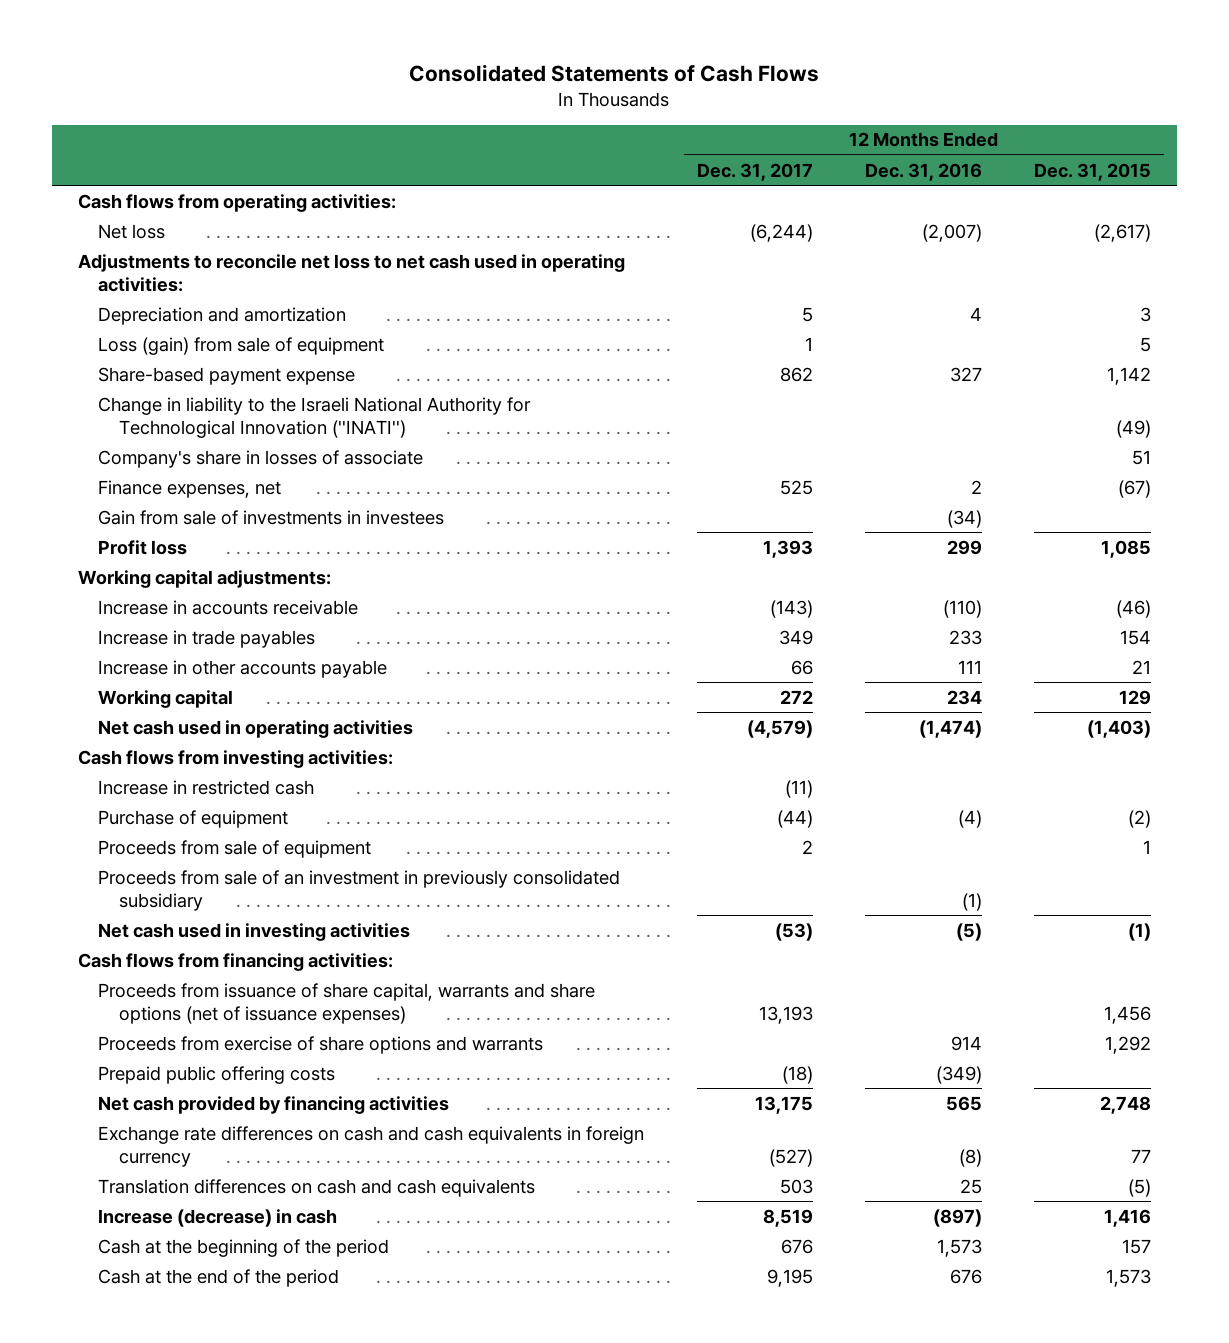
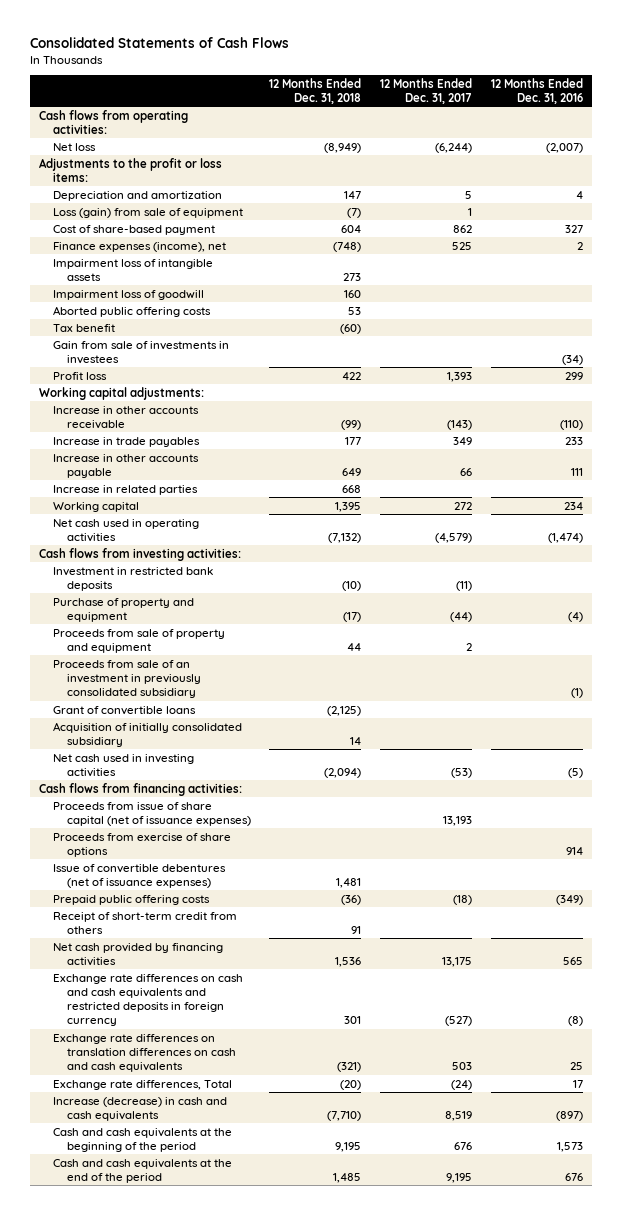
- | 12 Months Ended Dec. 31, 2017 | 12 Months Ended Dec. 31, 2016 | 12 Months Ended Dec. 31, 2015
+ | 12 Months Ended Dec. 31, 2018 | 12 Months Ended Dec. 31, 2017 | 12 Months Ended Dec. 31, 2016
- Adjustments to reconcile net loss to net cash used in operating activities:
+ Adjustments to the profit or loss items:
- Share-based payment expense | 862 | 327 | 1,142
- Change in liability to the Israeli National Authority for Technological Innovation (''INATI'') | | | (49)
- Company's share in losses of associate | | | 51
- Finance expenses, net | 525 | 2 | (67)
+ Cost of share-based payment | 604 | 862 | 327
+ Finance expenses (income), net | (748) | 525 | 2
+ Impairment loss of intangible assets | 273 | |
+ Impairment loss of goodwill | 160 | |
+ Aborted public offering costs | 53 | |
+ Tax benefit | (60) | |
- Increase in accounts receivable | (143) | (110) | (46)
+ Increase in other accounts receivable | (99) | (143) | (110)
+ Increase in related parties | 668 | |
- Increase in restricted cash | (11) | |
- Purchase of equipment | (44) | (4) | (2)
- Proceeds from sale of equipment | 2 | | 1
+ Investment in restricted bank deposits | (10) | (11) |
+ Purchase of property and equipment | (17) | (44) | (4)
+ Proceeds from sale of property and equipment | 44 | 2 |
+ Grant of convertible loans | (2,125) | |
+ Acquisition of initially consolidated subsidiary | 14 | |
- Proceeds from issuance of share capital, warrants and share options (net of issuance expenses) | 13,193 | | 1,456
- Proceeds from exercise of share options and warrants | | 914 | 1,292
+ Proceeds from issue of share capital (net of issuance expenses) | | 13,193 |
+ Proceeds from exercise of share options | | | 914
+ Issue of convertible debentures (net of issuance expenses) | 1,481 | |
+ Receipt of short-term credit from others | 91 | |
- Exchange rate differences on cash and cash equivalents in foreign currency | (527) | (8) | 77
- Translation differences on cash and cash equivalents | 503 | 25 | (5)
- Increase (decrease) in cash | 8,519 | (897) | 1,416
- Cash at the beginning of the period | 676 | 1,573 | 157
- Cash at the end of the period | 9,195 | 676 | 1,573
+ Exchange rate differences on cash and cash equivalents and restricted deposits in foreign currency | 301 | (527) | (8)
+ Exchange rate differences on translation differences on cash and cash equivalents | (321) | 503 | 25
+ Exchange rate differences, Total | (20) | (24) | 17
+ Increase (decrease) in cash and cash equivalents | (7,710) | 8,519 | (897)
+ Cash and cash equivalents at the beginning of the period | 9,195 | 676 | 1,573
+ Cash and cash equivalents at the end of the period | 1,485 | 9,195 | 676

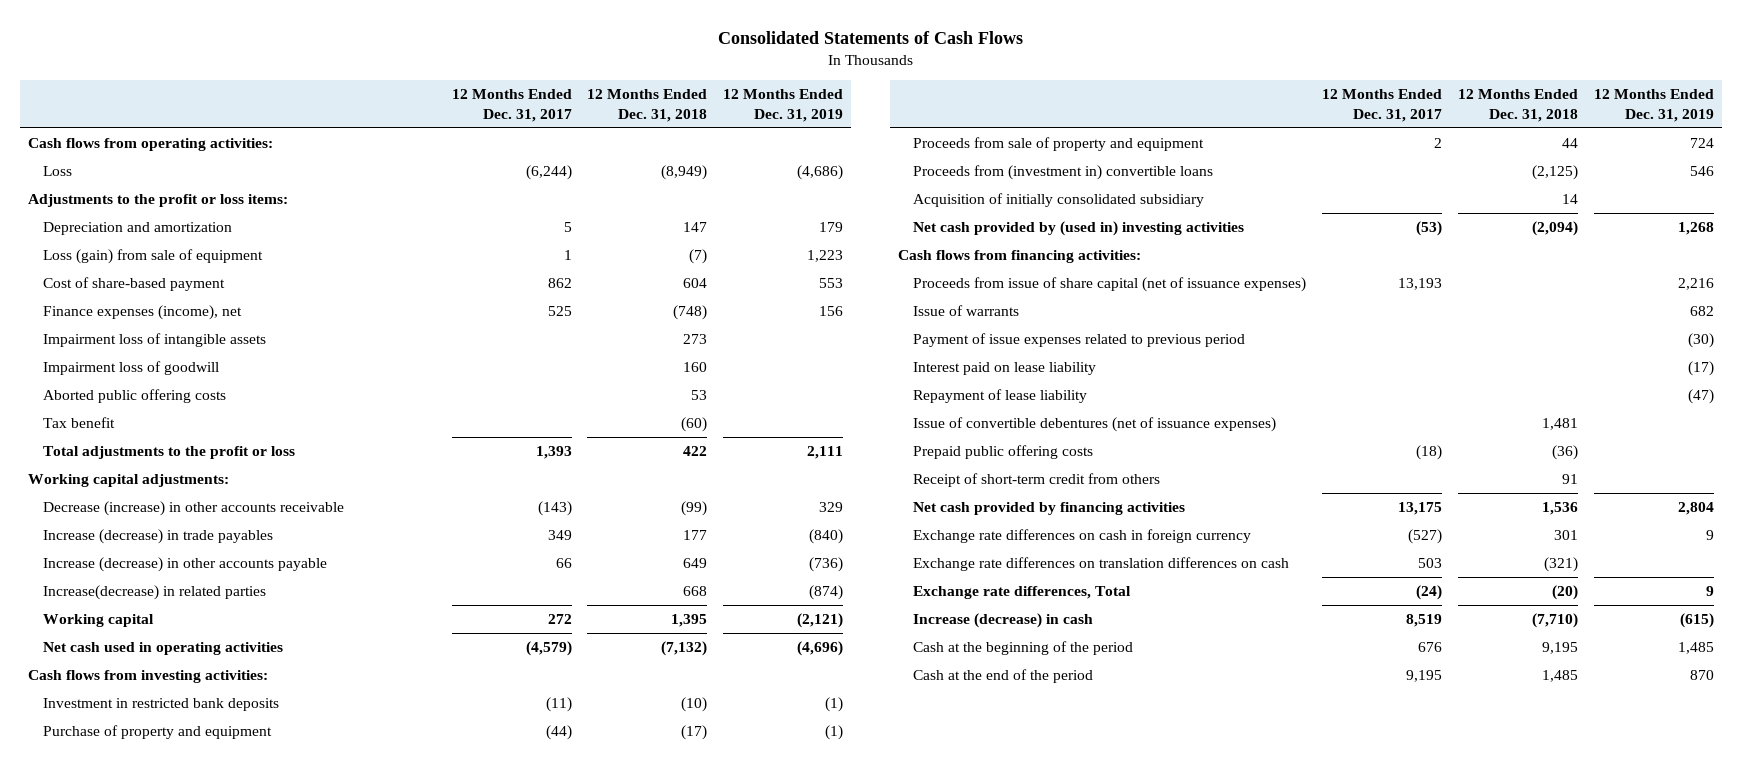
- | 12 Months Ended Dec. 31, 2018 | 12 Months Ended Dec. 31, 2017 | 12 Months Ended Dec. 31, 2016
+ | 12 Months Ended Dec. 31, 2017 | 12 Months Ended Dec. 31, 2018 | 12 Months Ended Dec. 31, 2019
- Net loss | (8,949) | (6,244) | (2,007)
+ Loss | (6,244) | (8,949) | (4,686)
- Gain from sale of investments in investees | | | (34)
- Profit loss | 422 | 1,393 | 299
+ Total adjustments to the profit or loss | 1,393 | 422 | 2,111
- Increase in other accounts receivable | (99) | (143) | (110)
- Increase in trade payables | 177 | 349 | 233
- Increase in other accounts payable | 649 | 66 | 111
- Increase in related parties | 668 | |
+ Decrease (increase) in other accounts receivable | (143) | (99) | 329
+ Increase (decrease) in trade payables | 349 | 177 | (840)
+ Increase (decrease) in other accounts payable | 66 | 649 | (736)
+ Increase(decrease) in related parties | | 668 | (874)
- Proceeds from sale of an investment in previously consolidated subsidiary | | | (1)
- Grant of convertible loans | (2,125) | |
+ Proceeds from (investment in) convertible loans | | (2,125) | 546
- Net cash used in investing activities | (2,094) | (53) | (5)
+ Net cash provided by (used in) investing activities | (53) | (2,094) | 1,268
- Proceeds from exercise of share options | | | 914
+ Issue of warrants | | | 682
+ Payment of issue expenses related to previous period | | | (30)
+ Interest paid on lease liability | | | (17)
+ Repayment of lease liability | | | (47)
- Exchange rate differences on cash and cash equivalents and restricted deposits in foreign currency | 301 | (527) | (8)
- Exchange rate differences on translation differences on cash and cash equivalents | (321) | 503 | 25
+ Exchange rate differences on cash in foreign currency | (527) | 301 | 9
+ Exchange rate differences on translation differences on cash | 503 | (321) |
- Increase (decrease) in cash and cash equivalents | (7,710) | 8,519 | (897)
- Cash and cash equivalents at the beginning of the period | 9,195 | 676 | 1,573
- Cash and cash equivalents at the end of the period | 1,485 | 9,195 | 676
+ Increase (decrease) in cash | 8,519 | (7,710) | (615)
+ Cash at the beginning of the period | 676 | 9,195 | 1,485
+ Cash at the end of the period | 9,195 | 1,485 | 870

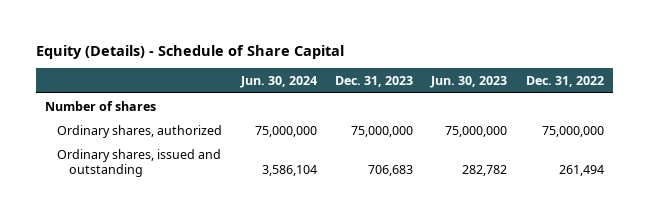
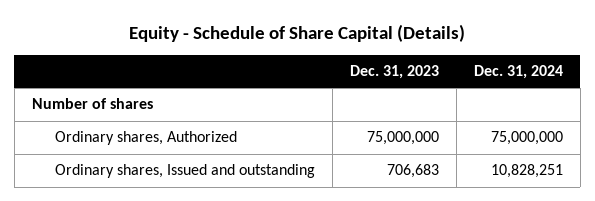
- Equity (Details) - Schedule of Share Capital
+ Equity - Schedule of Share Capital (Details)
- | Jun. 30, 2024 | Dec. 31, 2023 | Jun. 30, 2023 | Dec. 31, 2022
+ | Dec. 31, 2023 | Dec. 31, 2024
- Ordinary shares, authorized | 75,000,000 | 75,000,000 | 75,000,000 | 75,000,000
- Ordinary shares, issued and outstanding | 3,586,104 | 706,683 | 282,782 | 261,494
+ Ordinary shares, Authorized | 75,000,000 | 75,000,000
+ Ordinary shares, Issued and outstanding | 706,683 | 10,828,251

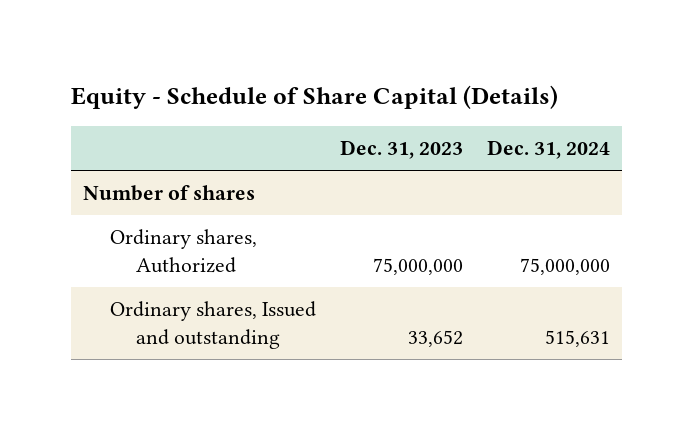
- Ordinary shares, Issued and outstanding | 706,683 | 10,828,251
+ Ordinary shares, Issued and outstanding | 33,652 | 515,631

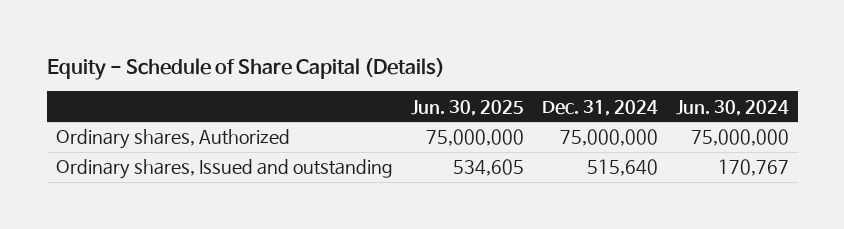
- | Dec. 31, 2023 | Dec. 31, 2024
+ | Jun. 30, 2025 | Dec. 31, 2024 | Jun. 30, 2024
- Number of shares
- Ordinary shares, Issued and outstanding | 33,652 | 515,631
+ Ordinary shares, Issued and outstanding | 534,605 | 515,640 | 170,767

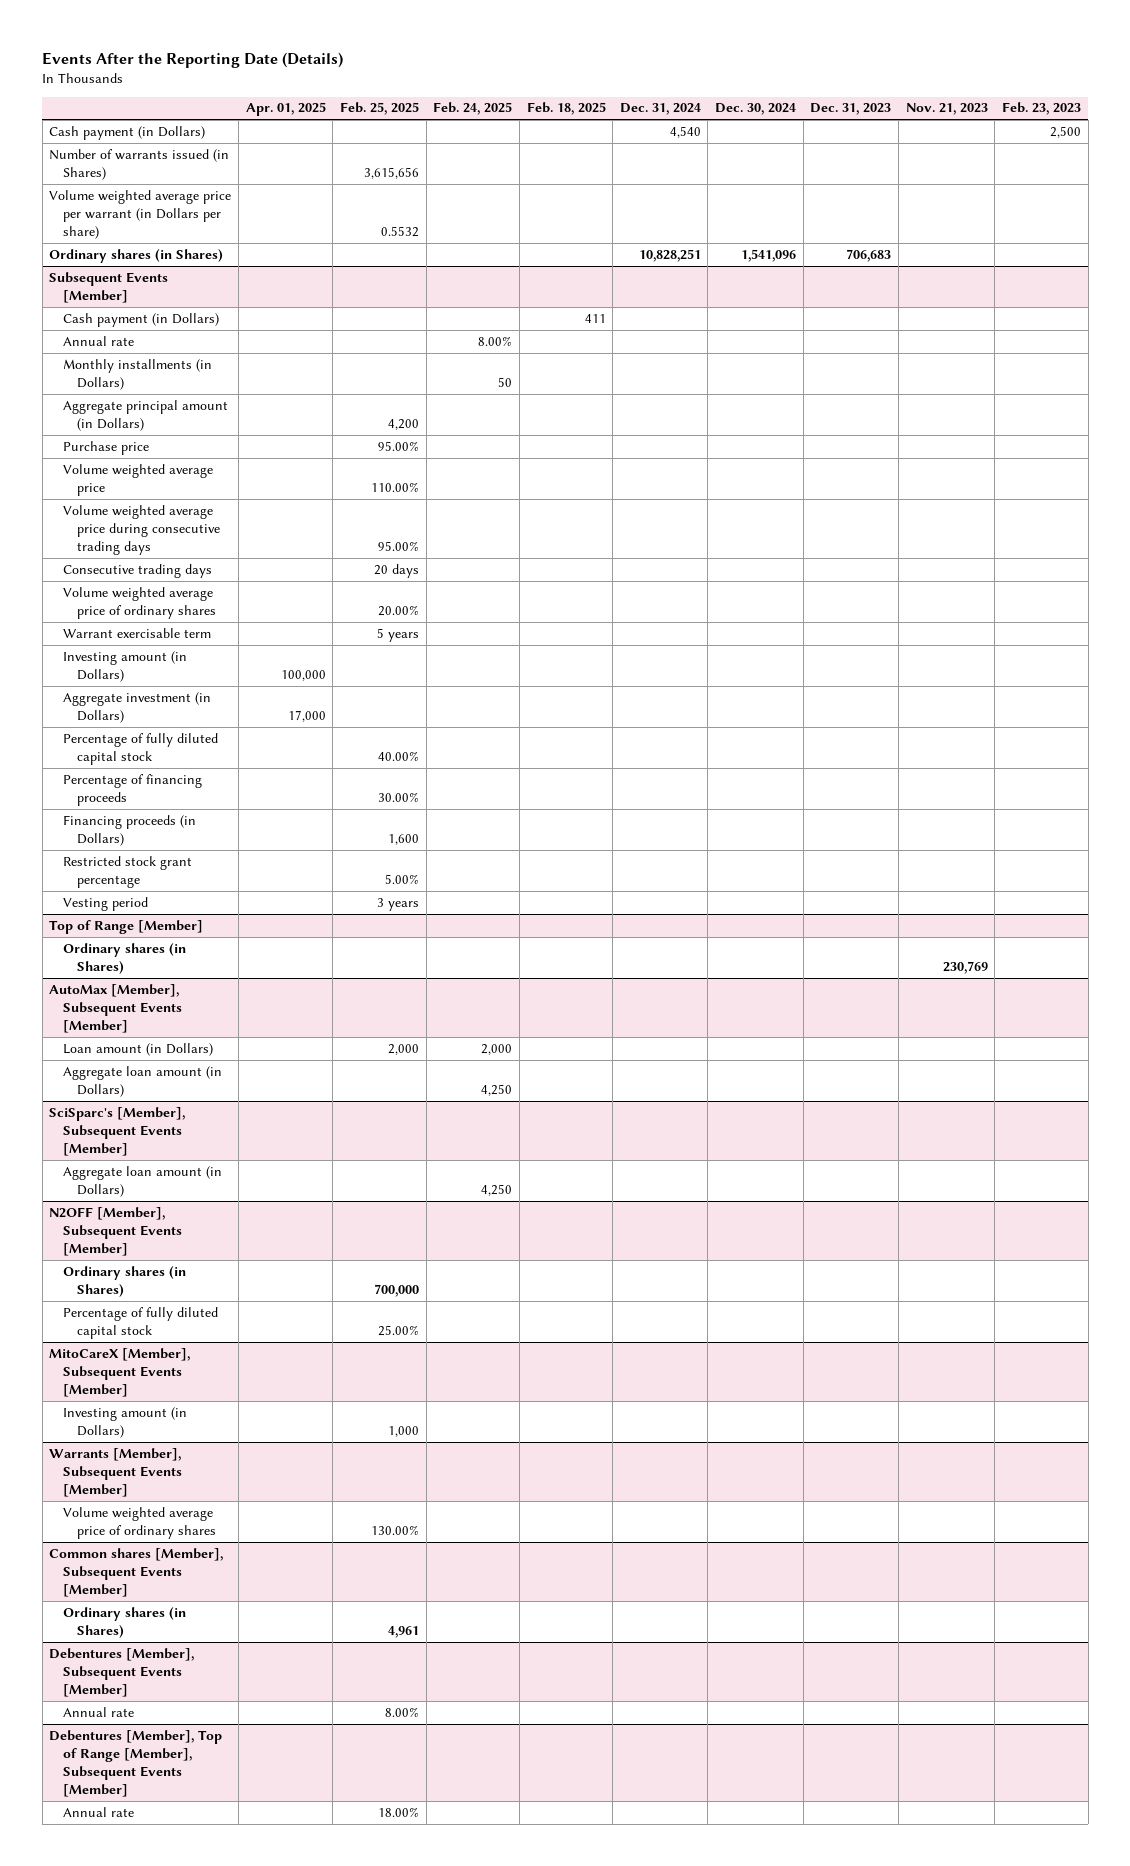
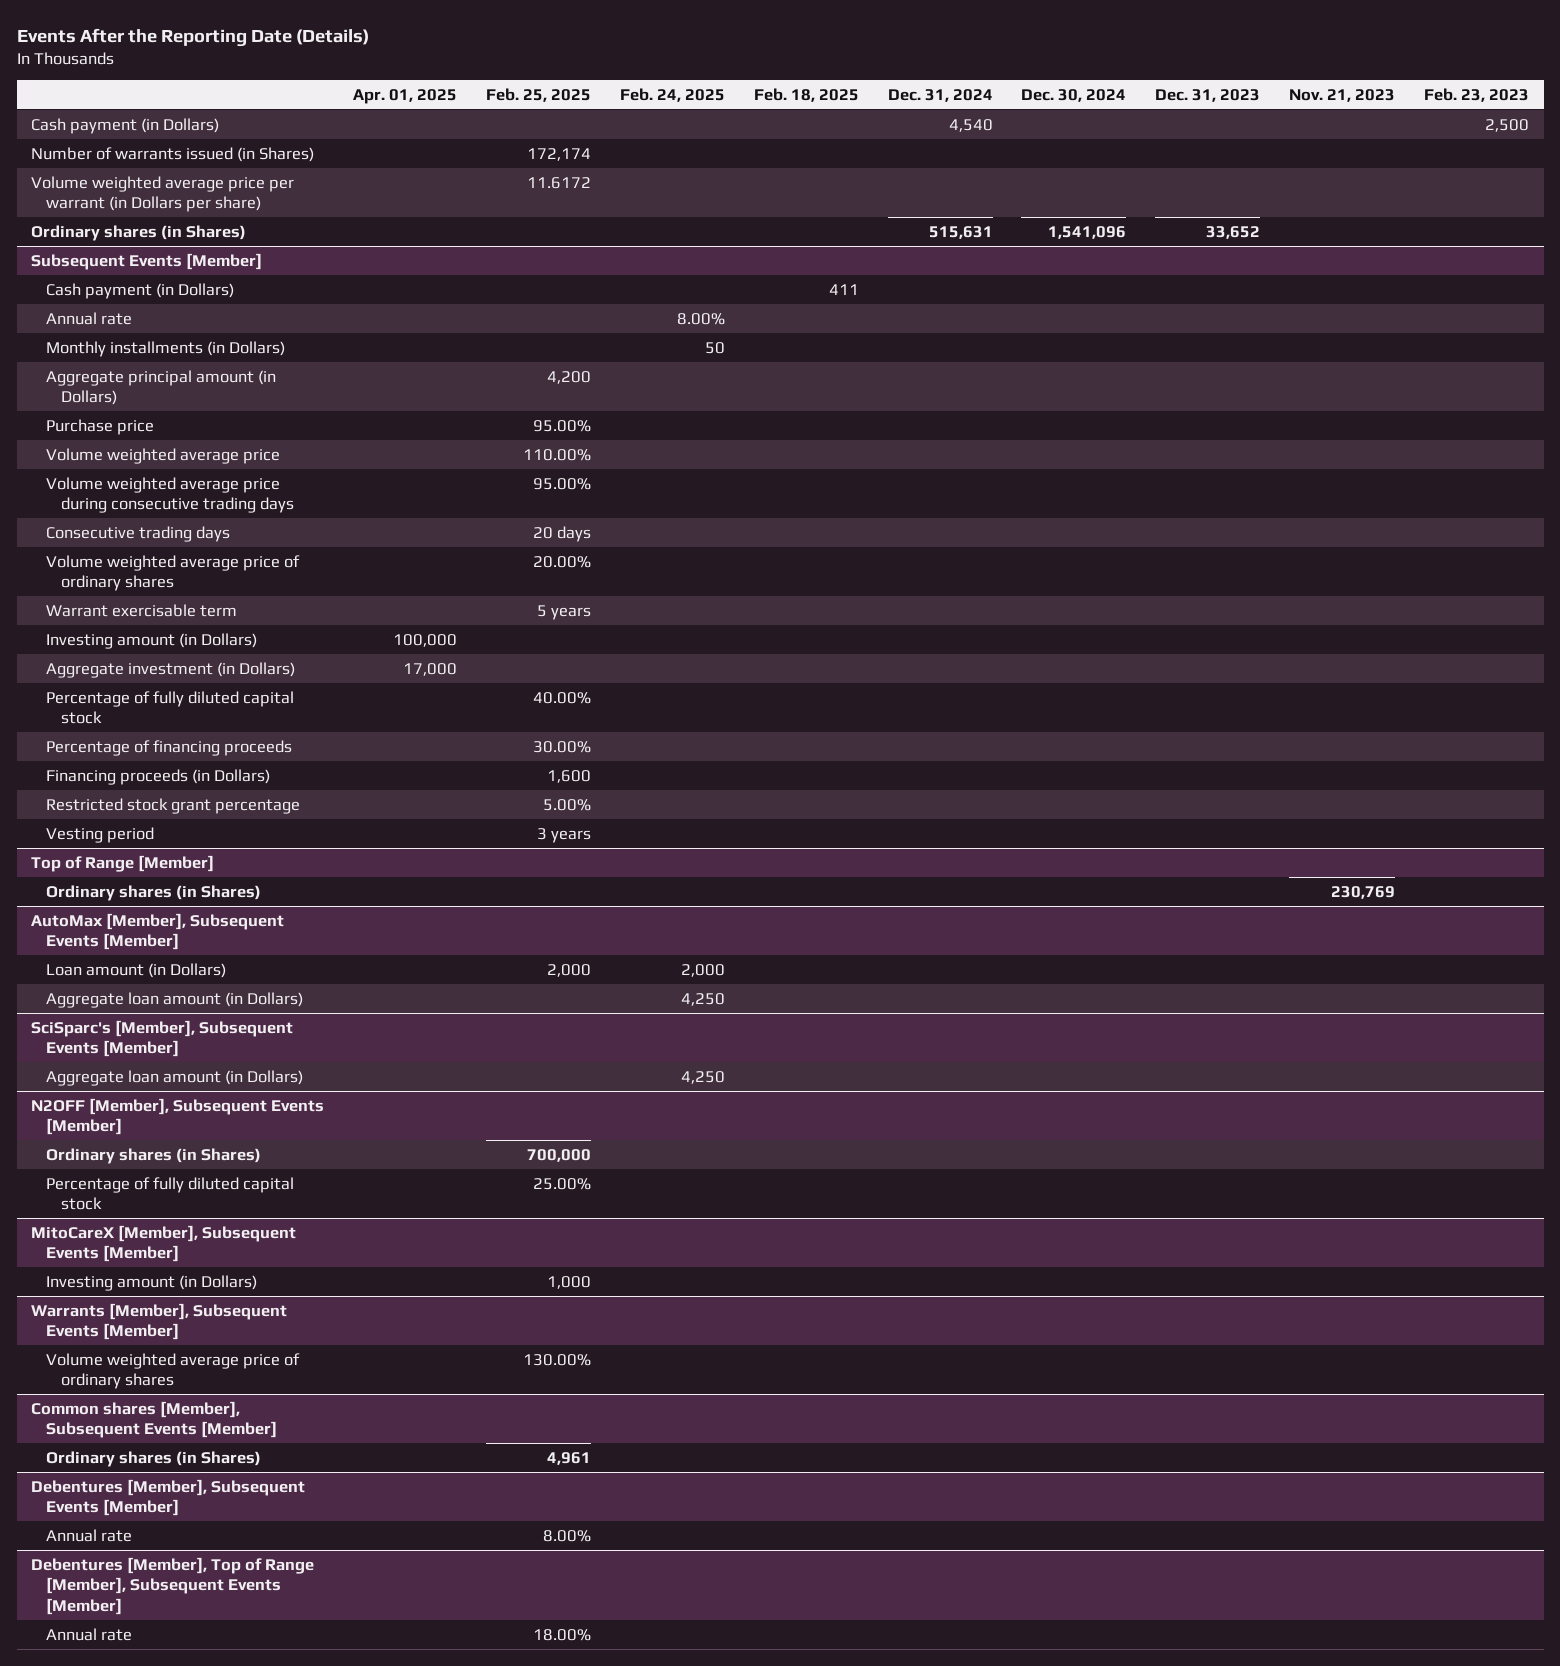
- Number of warrants issued (in Shares) | | 3,615,656 | | | | | | |
- Volume weighted average price per warrant (in Dollars per share) | | 0.5532 | | | | | | |
- Ordinary shares (in Shares) | | | | | 10,828,251 | 1,541,096 | 706,683 | |
+ Number of warrants issued (in Shares) | | 172,174 | | | | | | |
+ Volume weighted average price per warrant (in Dollars per share) | | 11.6172 | | | | | | |
+ Ordinary shares (in Shares) | | | | | 515,631 | 1,541,096 | 33,652 | |

